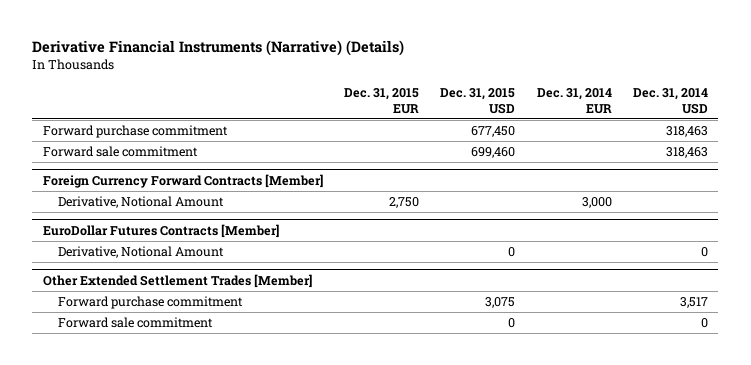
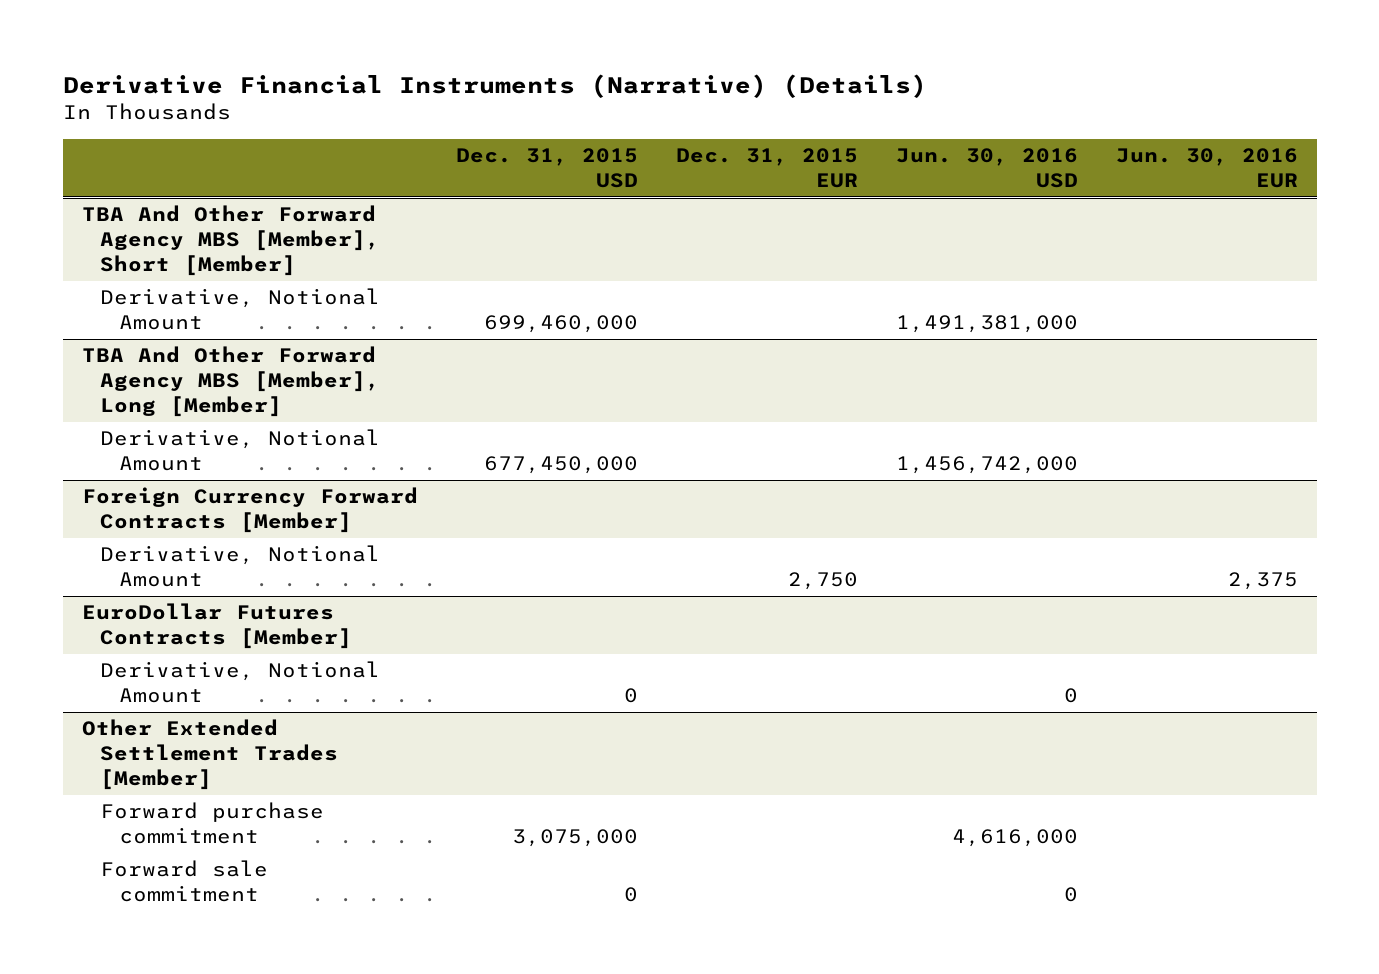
- | Dec. 31, 2015 EUR | Dec. 31, 2015 USD | Dec. 31, 2014 EUR | Dec. 31, 2014 USD
+ | Dec. 31, 2015 USD | Dec. 31, 2015 EUR | Jun. 30, 2016 USD | Jun. 30, 2016 EUR
- Forward purchase commitment | | 677,450 | | 318,463
- Forward sale commitment | | 699,460 | | 318,463
+ TBA And Other Forward Agency MBS [Member], Short [Member]
+ Derivative, Notional Amount | 699,460,000 | | 1,491,381,000 |
+ TBA And Other Forward Agency MBS [Member], Long [Member]
+ Derivative, Notional Amount | 677,450,000 | | 1,456,742,000 |
@ Other Extended Settlement Trades [Member]
- Forward purchase commitment | | 3,075 | | 3,517
+ Forward purchase commitment | 3,075,000 | | 4,616,000 |

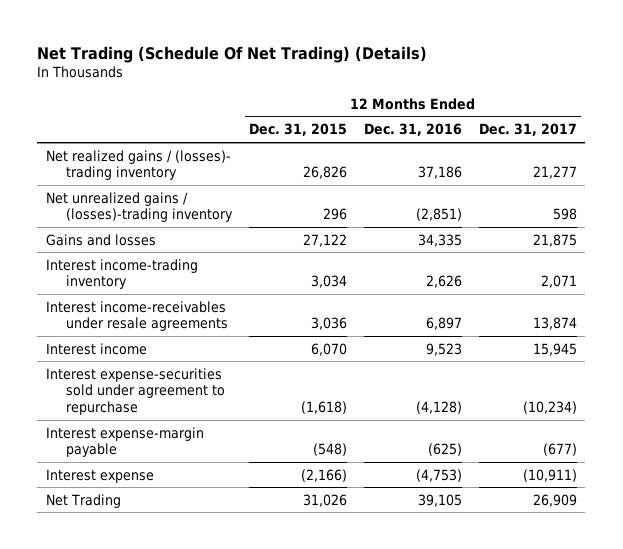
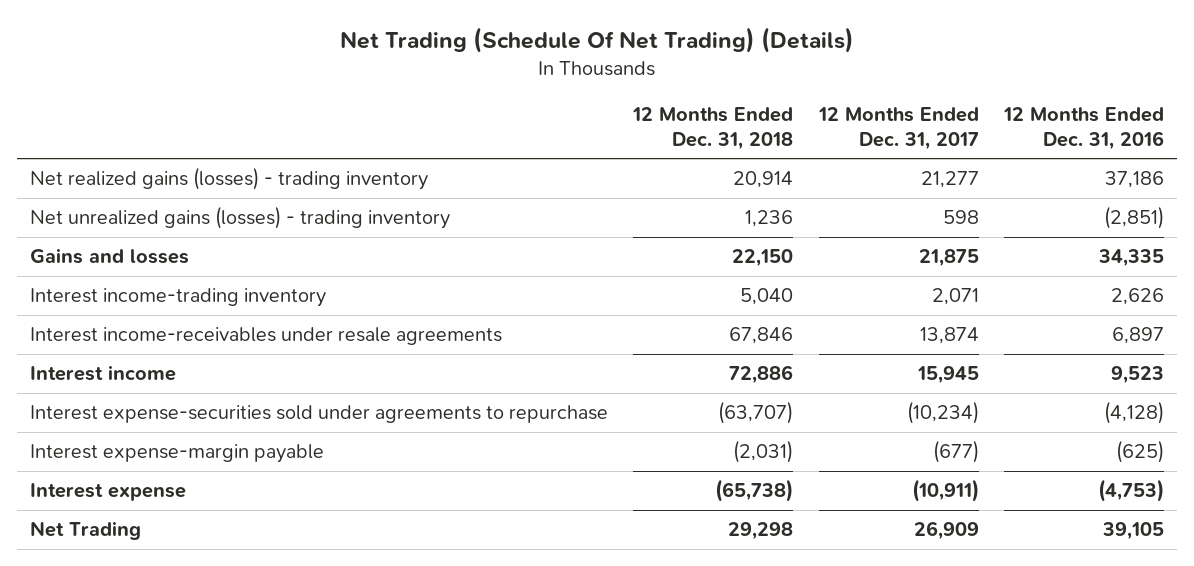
- | 12 Months Ended Dec. 31, 2015 | 12 Months Ended Dec. 31, 2016 | 12 Months Ended Dec. 31, 2017
+ | 12 Months Ended Dec. 31, 2018 | 12 Months Ended Dec. 31, 2017 | 12 Months Ended Dec. 31, 2016
- Net realized gains / (losses)- trading inventory | 26,826 | 37,186 | 21,277
- Net unrealized gains / (losses)-trading inventory | 296 | (2,851) | 598
+ Net realized gains (losses) - trading inventory | 20,914 | 21,277 | 37,186
+ Net unrealized gains (losses) - trading inventory | 1,236 | 598 | (2,851)
- Interest expense-securities sold under agreement to repurchase | (1,618) | (4,128) | (10,234)
+ Interest expense-securities sold under agreements to repurchase | (63,707) | (10,234) | (4,128)

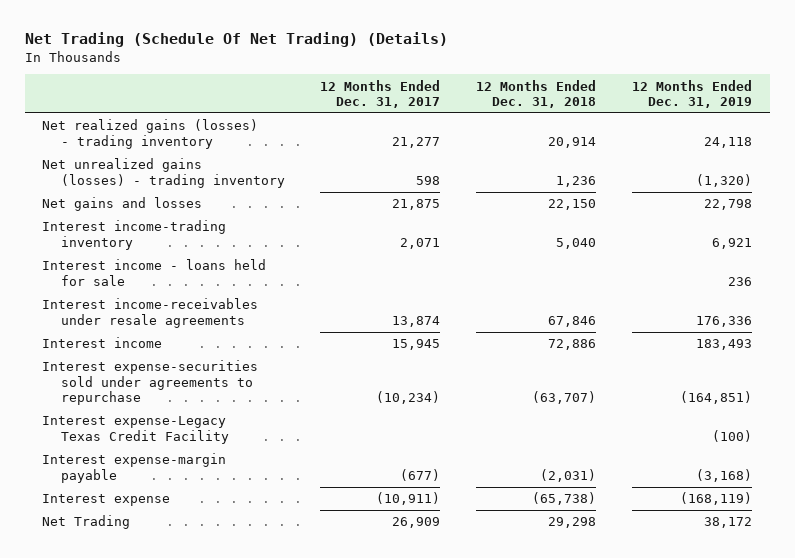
- | 12 Months Ended Dec. 31, 2018 | 12 Months Ended Dec. 31, 2017 | 12 Months Ended Dec. 31, 2016
+ | 12 Months Ended Dec. 31, 2017 | 12 Months Ended Dec. 31, 2018 | 12 Months Ended Dec. 31, 2019
- Gains and losses | 22,150 | 21,875 | 34,335
+ Net gains and losses | 21,875 | 22,150 | 22,798
+ Interest income - loans held for sale | | | 236
+ Interest expense-Legacy Texas Credit Facility | | | (100)

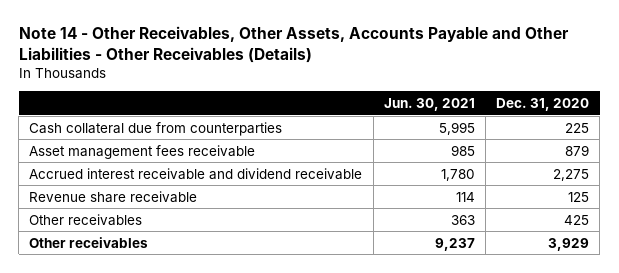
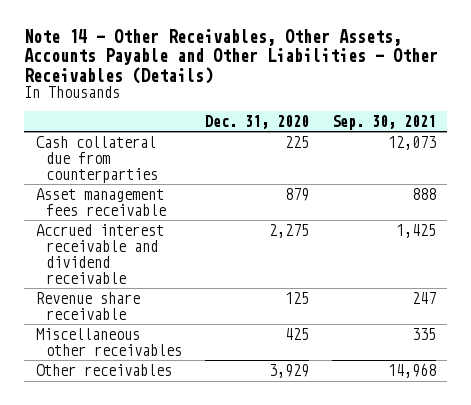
- | Jun. 30, 2021 | Dec. 31, 2020
+ | Dec. 31, 2020 | Sep. 30, 2021
- Other receivables | 363 | 425
+ Miscellaneous other receivables | 425 | 335

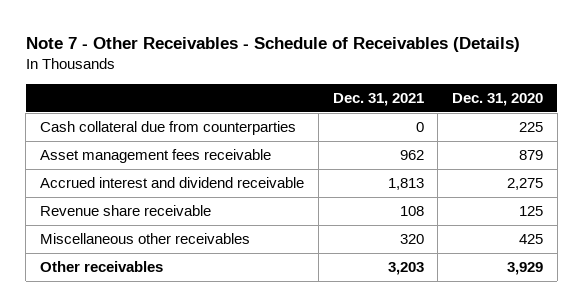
- Note 14 - Other Receivables, Other Assets, Accounts Payable and Other Liabilities - Other Receivables (Details)
+ Note 7 - Other Receivables - Schedule of Receivables (Details)
- | Dec. 31, 2020 | Sep. 30, 2021
+ | Dec. 31, 2021 | Dec. 31, 2020
- Accrued interest receivable and dividend receivable | 2,275 | 1,425
+ Accrued interest and dividend receivable | 1,813 | 2,275

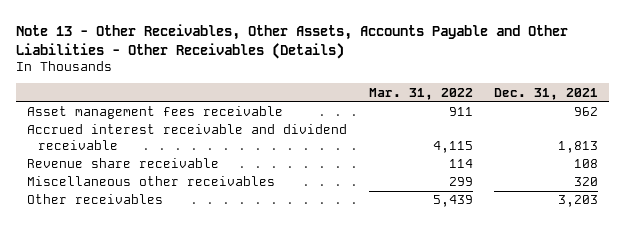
- Note 7 - Other Receivables - Schedule of Receivables (Details)
+ Note 13 - Other Receivables, Other Assets, Accounts Payable and Other Liabilities - Other Receivables (Details)
- | Dec. 31, 2021 | Dec. 31, 2020
+ | Mar. 31, 2022 | Dec. 31, 2021
- Cash collateral due from counterparties | 0 | 225
- Accrued interest and dividend receivable | 1,813 | 2,275
+ Accrued interest receivable and dividend receivable | 4,115 | 1,813

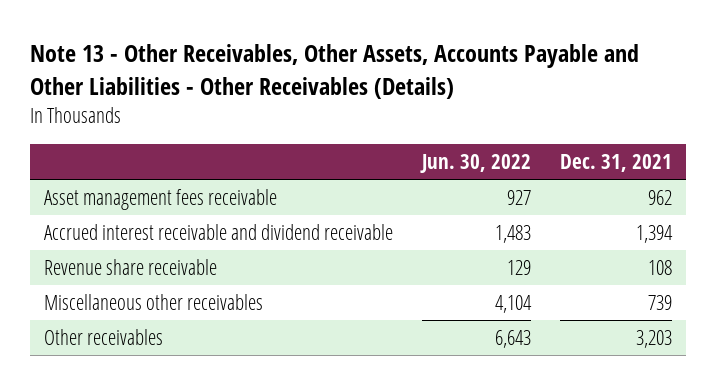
- | Mar. 31, 2022 | Dec. 31, 2021
+ | Jun. 30, 2022 | Dec. 31, 2021
- Accrued interest receivable and dividend receivable | 4,115 | 1,813
+ Accrued interest receivable and dividend receivable | 1,483 | 1,394
- Miscellaneous other receivables | 299 | 320
+ Miscellaneous other receivables | 4,104 | 739

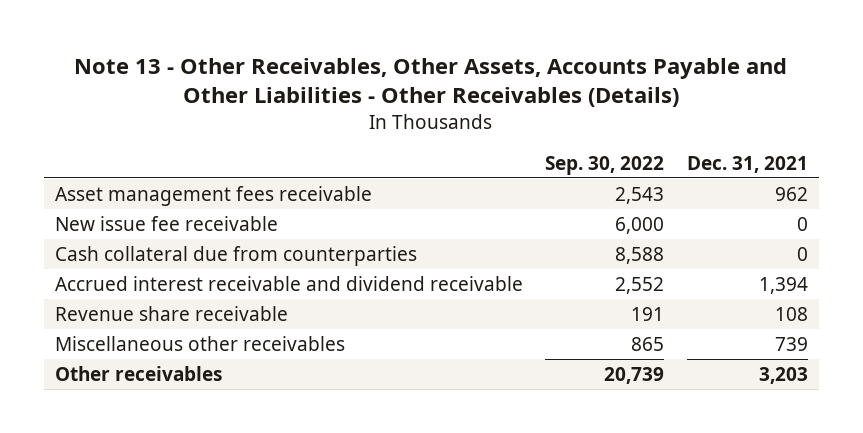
- | Jun. 30, 2022 | Dec. 31, 2021
+ | Sep. 30, 2022 | Dec. 31, 2021
+ New issue fee receivable | 6,000 | 0
+ Cash collateral due from counterparties | 8,588 | 0

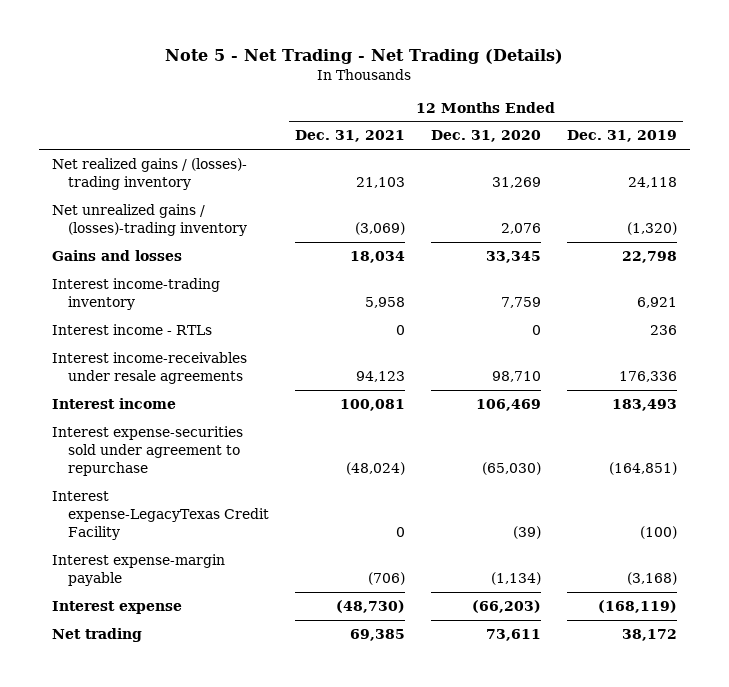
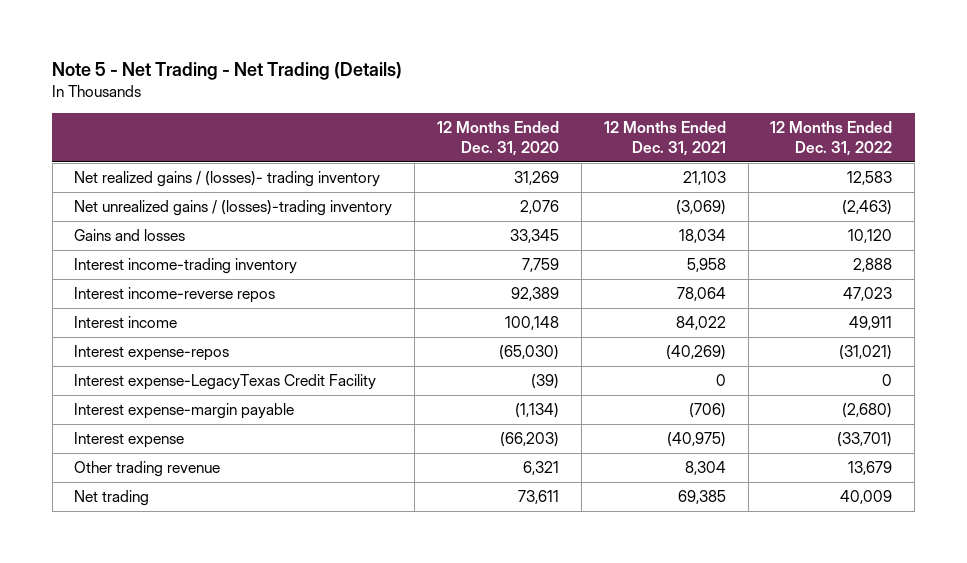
- | 12 Months Ended Dec. 31, 2021 | 12 Months Ended Dec. 31, 2020 | 12 Months Ended Dec. 31, 2019
+ | 12 Months Ended Dec. 31, 2020 | 12 Months Ended Dec. 31, 2021 | 12 Months Ended Dec. 31, 2022
- Interest income - RTLs | 0 | 0 | 236
- Interest income-receivables under resale agreements | 94,123 | 98,710 | 176,336
- Interest income | 100,081 | 106,469 | 183,493
- Interest expense-securities sold under agreement to repurchase | (48,024) | (65,030) | (164,851)
+ Interest income-reverse repos | 92,389 | 78,064 | 47,023
+ Interest income | 100,148 | 84,022 | 49,911
+ Interest expense-repos | (65,030) | (40,269) | (31,021)
- Interest expense | (48,730) | (66,203) | (168,119)
+ Interest expense | (66,203) | (40,975) | (33,701)
+ Other trading revenue | 6,321 | 8,304 | 13,679

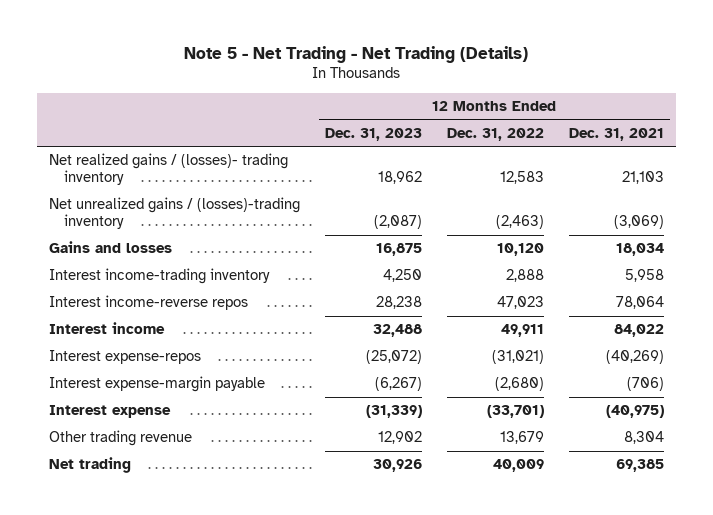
- | 12 Months Ended Dec. 31, 2020 | 12 Months Ended Dec. 31, 2021 | 12 Months Ended Dec. 31, 2022
+ | 12 Months Ended Dec. 31, 2023 | 12 Months Ended Dec. 31, 2022 | 12 Months Ended Dec. 31, 2021
- Interest expense-LegacyTexas Credit Facility | (39) | 0 | 0

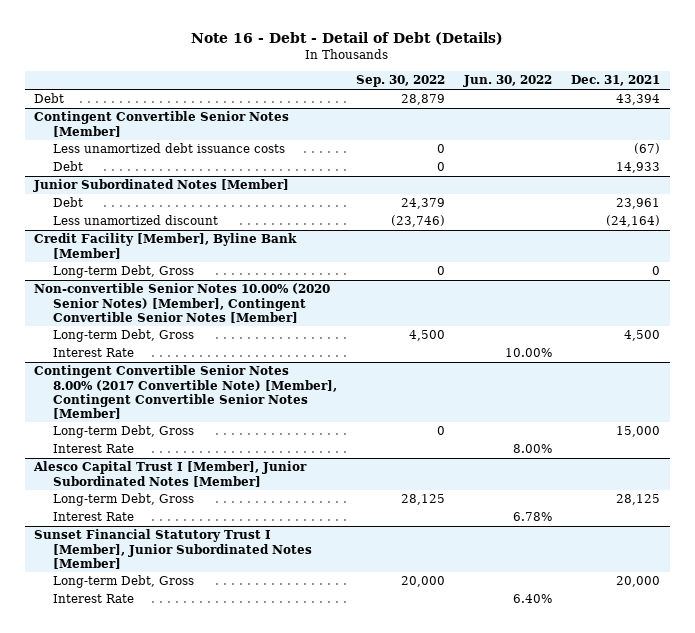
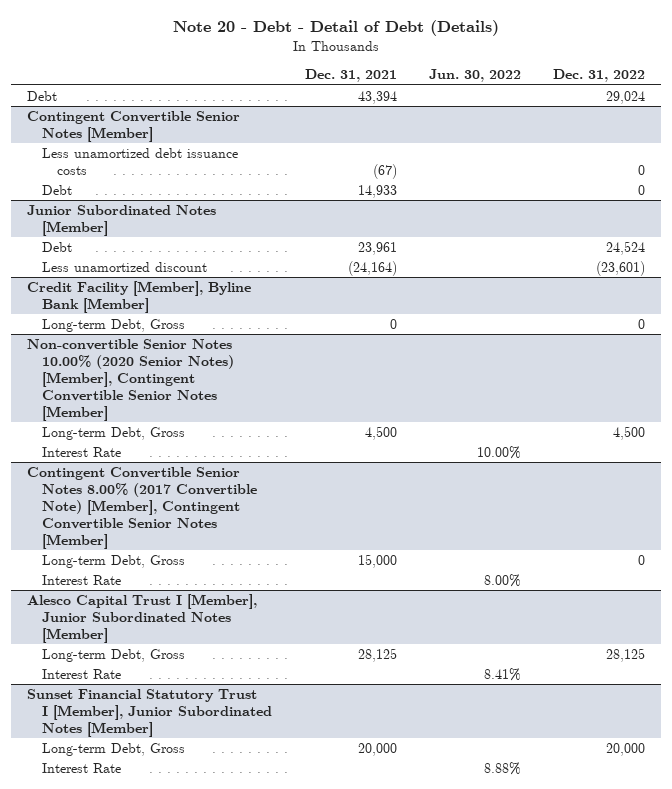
- Note 16 - Debt - Detail of Debt (Details)
+ Note 20 - Debt - Detail of Debt (Details)
- | Sep. 30, 2022 | Jun. 30, 2022 | Dec. 31, 2021
+ | Dec. 31, 2021 | Jun. 30, 2022 | Dec. 31, 2022
@ Alesco Capital Trust I [Member], Junior Subordinated Notes [Member]
- Interest Rate | | 6.78% |
+ Interest Rate | | 8.41% |
@ Sunset Financial Statutory Trust I [Member], Junior Subordinated Notes [Member]
- Interest Rate | | 6.40% |
+ Interest Rate | | 8.88% |

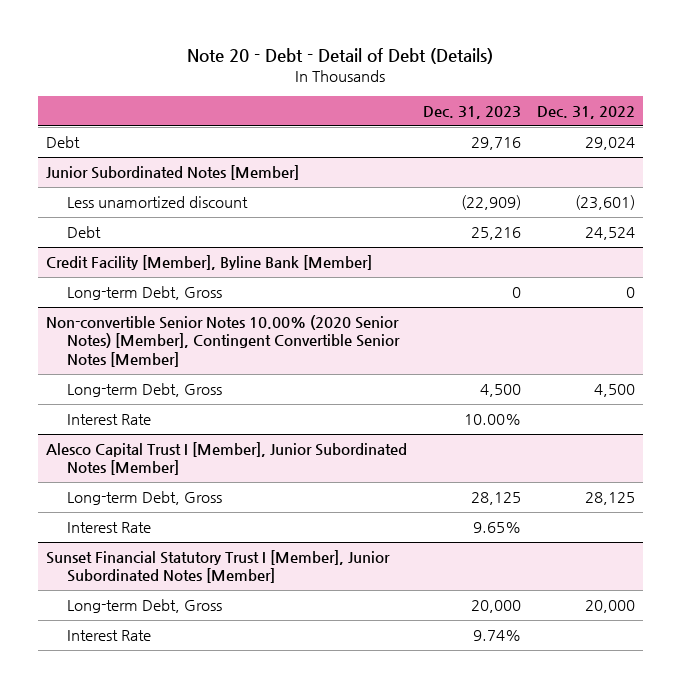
- | Dec. 31, 2021 | Jun. 30, 2022 | Dec. 31, 2022
+ | Dec. 31, 2023 | Dec. 31, 2022
- Contingent Convertible Senior Notes [Member]
- Less unamortized debt issuance costs | (67) | | 0
- Debt | 14,933 | | 0
@ Junior Subordinated Notes [Member]
moved down: Debt | 25,216 | 24,524
- Contingent Convertible Senior Notes 8.00% (2017 Convertible Note) [Member], Contingent Convertible Senior Notes [Member]
- Long-term Debt, Gross | 15,000 | | 0
- Interest Rate | | 8.00% |

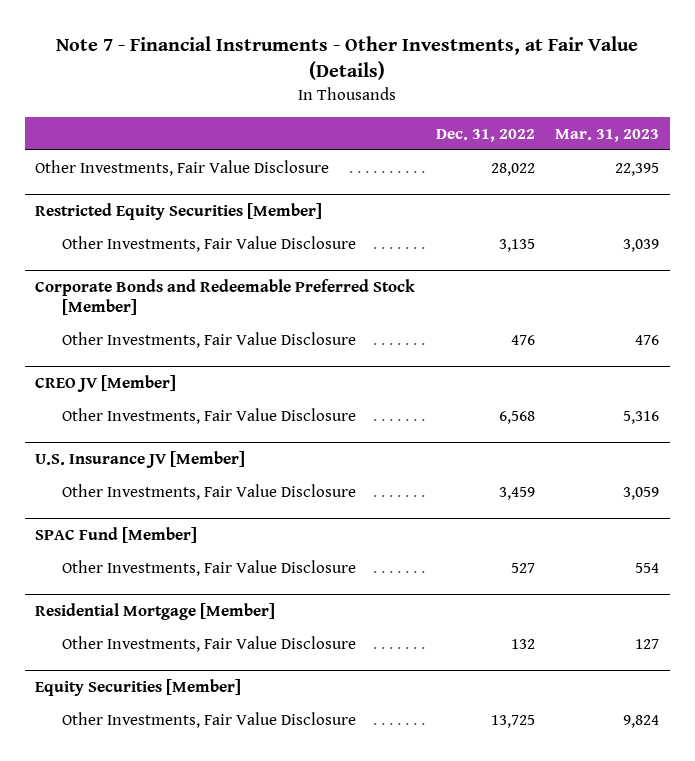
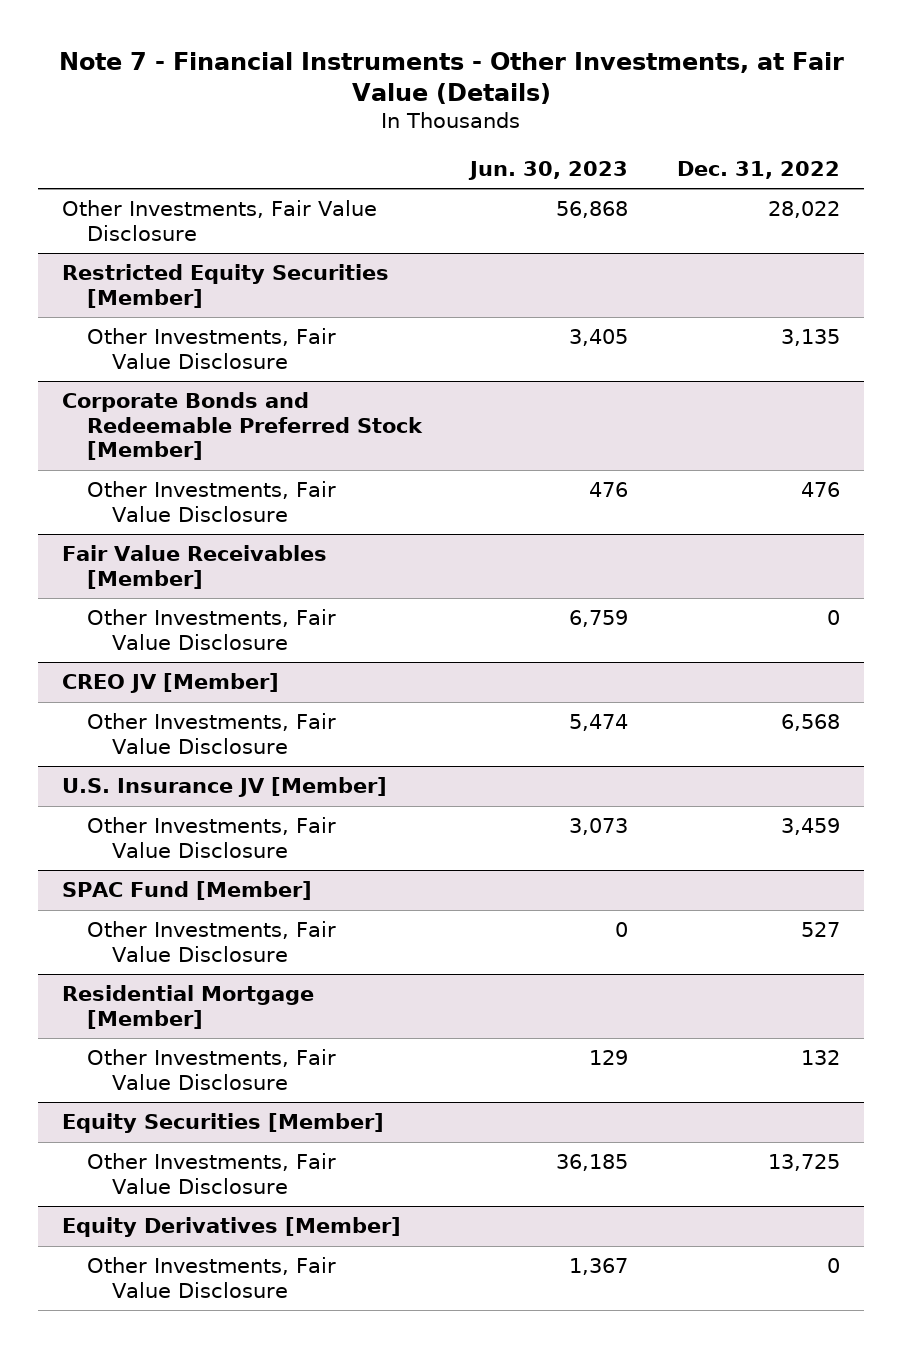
- | Dec. 31, 2022 | Mar. 31, 2023
+ | Jun. 30, 2023 | Dec. 31, 2022
+ Fair Value Receivables [Member]
+ Other Investments, Fair Value Disclosure | 6,759 | 0
+ Equity Derivatives [Member]
+ Other Investments, Fair Value Disclosure | 1,367 | 0

